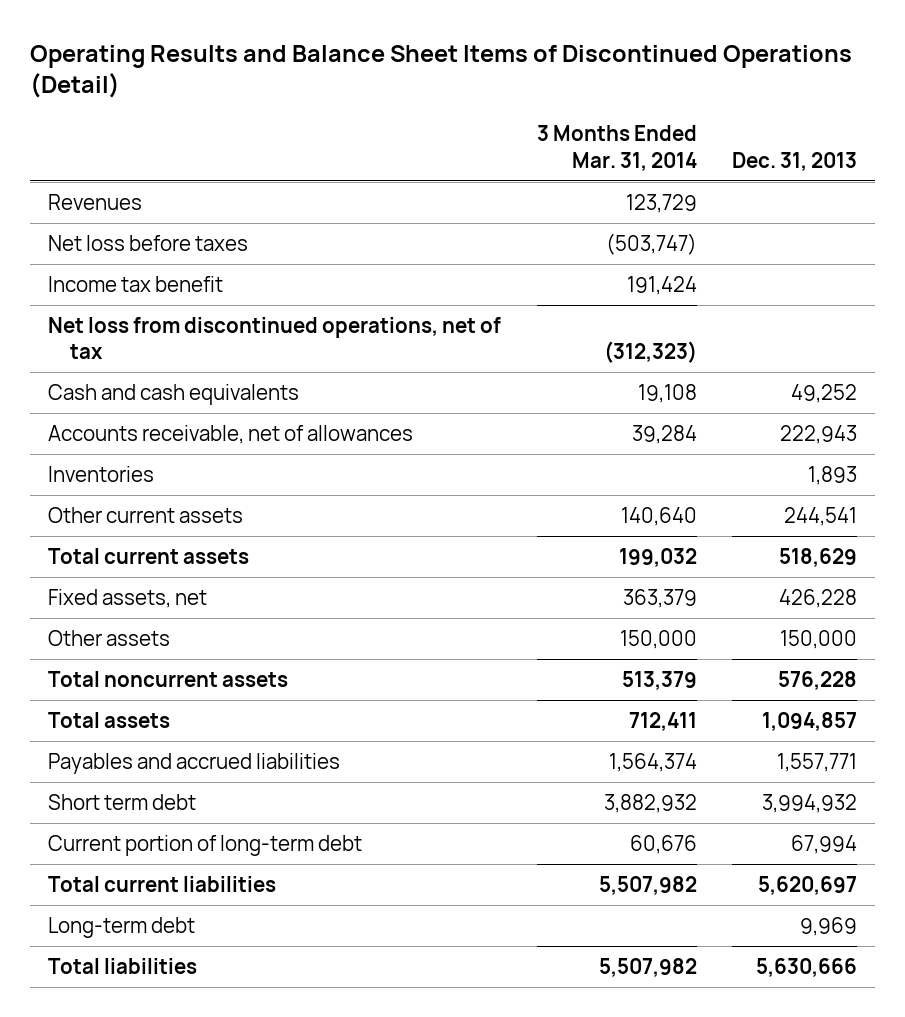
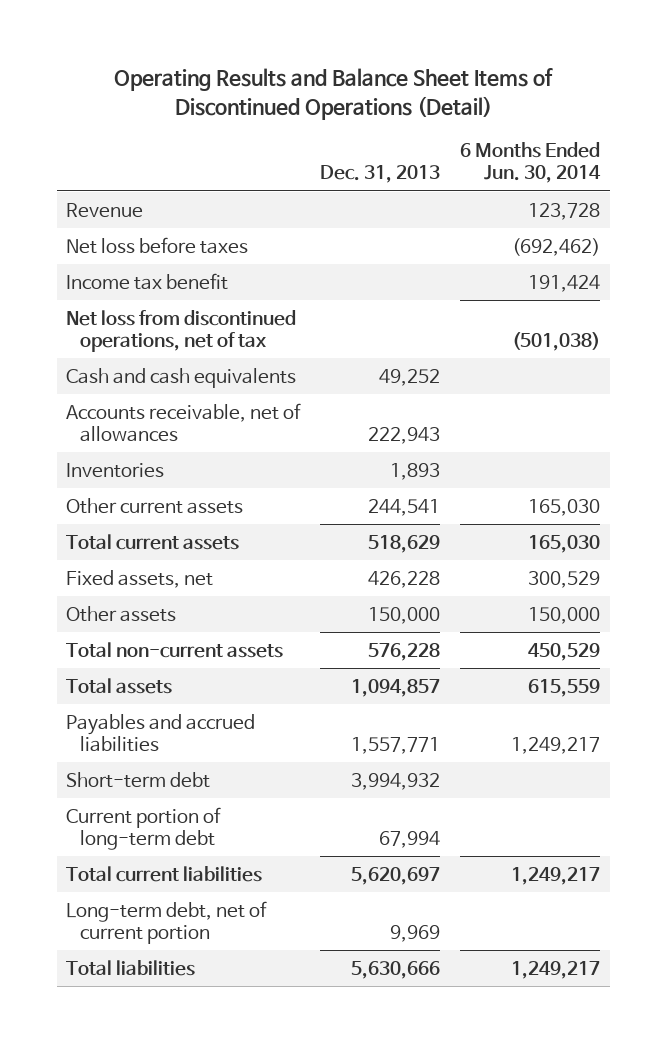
- | 3 Months Ended Mar. 31, 2014 | Dec. 31, 2013
+ | Dec. 31, 2013 | 6 Months Ended Jun. 30, 2014
- Revenues | 123,729 |
+ Revenue | | 123,728
- Total noncurrent assets | 513,379 | 576,228
+ Total non-current assets | 576,228 | 450,529
- Short term debt | 3,882,932 | 3,994,932
+ Short-term debt | 3,994,932 |
- Long-term debt | | 9,969
+ Long-term debt, net of current portion | 9,969 |

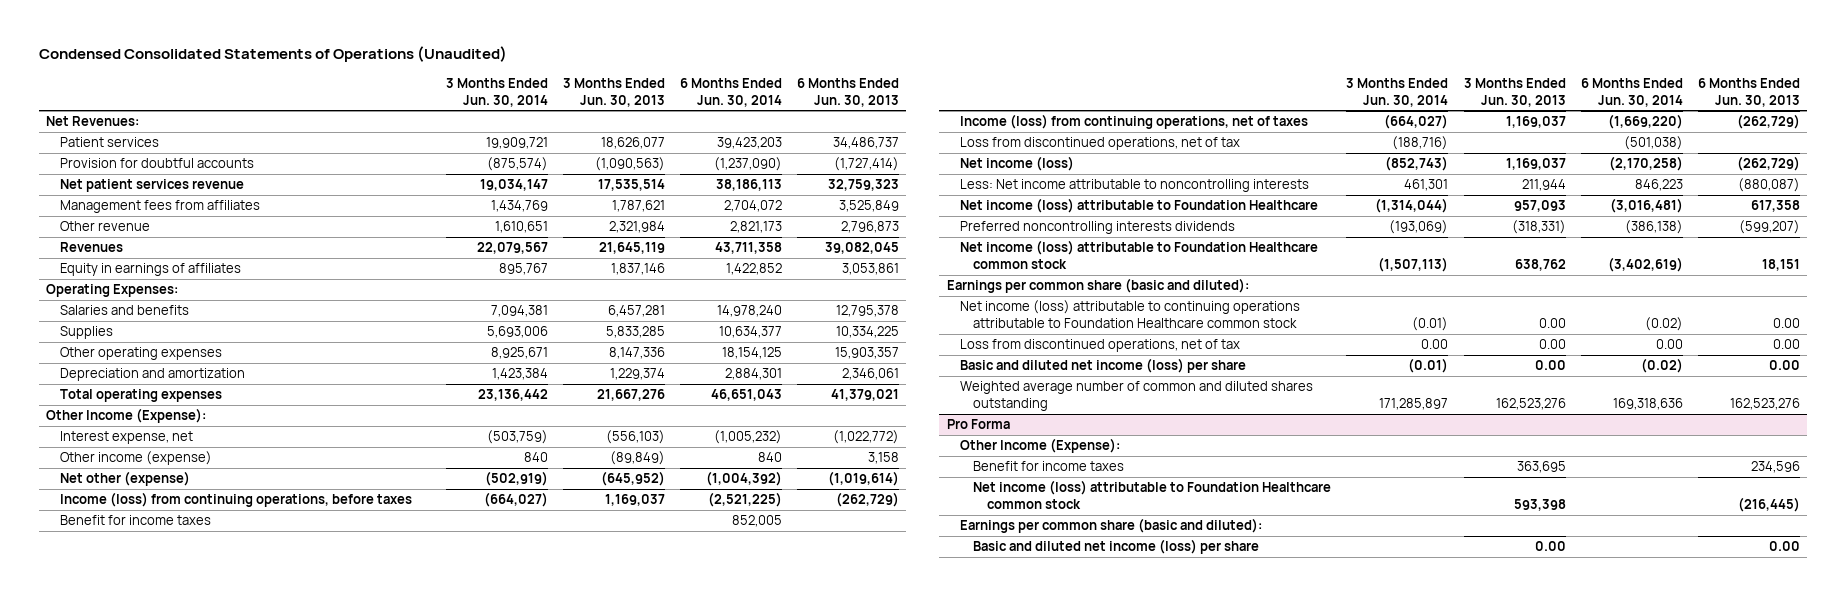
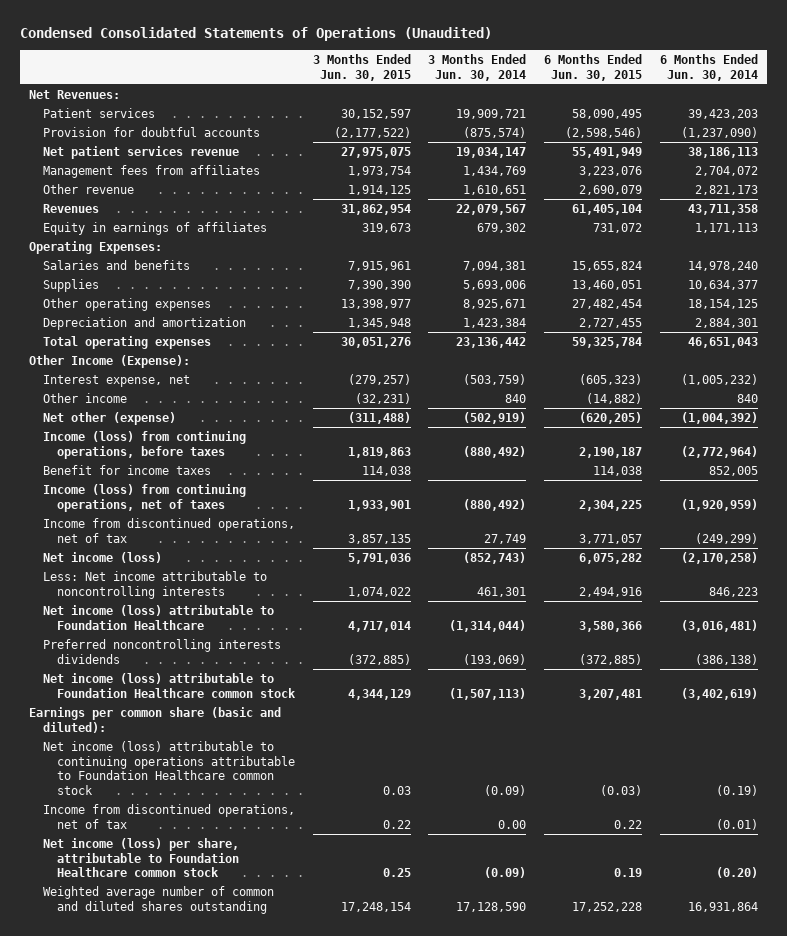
- | 3 Months Ended Jun. 30, 2014 | 3 Months Ended Jun. 30, 2013 | 6 Months Ended Jun. 30, 2014 | 6 Months Ended Jun. 30, 2013
+ | 3 Months Ended Jun. 30, 2015 | 3 Months Ended Jun. 30, 2014 | 6 Months Ended Jun. 30, 2015 | 6 Months Ended Jun. 30, 2014
- Equity in earnings of affiliates | 895,767 | 1,837,146 | 1,422,852 | 3,053,861
+ Equity in earnings of affiliates | 319,673 | 679,302 | 731,072 | 1,171,113
- Other income (expense) | 840 | (89,849) | 840 | 3,158
+ Other income | (32,231) | 840 | (14,882) | 840
- Income (loss) from continuing operations, before taxes | (664,027) | 1,169,037 | (2,521,225) | (262,729)
+ Income (loss) from continuing operations, before taxes | 1,819,863 | (880,492) | 2,190,187 | (2,772,964)
- Income (loss) from continuing operations, net of taxes | (664,027) | 1,169,037 | (1,669,220) | (262,729)
- Loss from discontinued operations, net of tax | (188,716) | | (501,038) |
+ Income (loss) from continuing operations, net of taxes | 1,933,901 | (880,492) | 2,304,225 | (1,920,959)
+ Income from discontinued operations, net of tax | 3,857,135 | 27,749 | 3,771,057 | (249,299)
- Net income (loss) attributable to continuing operations attributable to Foundation Healthcare common stock | (0.01) | 0.00 | (0.02) | 0.00
- Loss from discontinued operations, net of tax | 0.00 | 0.00 | 0.00 | 0.00
- Basic and diluted net income (loss) per share | (0.01) | 0.00 | (0.02) | 0.00
- Weighted average number of common and diluted shares outstanding | 171,285,897 | 162,523,276 | 169,318,636 | 162,523,276
- Pro Forma
- Other Income (Expense):
- Benefit for income taxes | | 363,695 | | 234,596
- Net income (loss) attributable to Foundation Healthcare common stock | | 593,398 | | (216,445)
- Earnings per common share (basic and diluted):
- Basic and diluted net income (loss) per share | | 0.00 | | 0.00
+ Net income (loss) attributable to continuing operations attributable to Foundation Healthcare common stock | 0.03 | (0.09) | (0.03) | (0.19)
+ Income from discontinued operations, net of tax | 0.22 | 0.00 | 0.22 | (0.01)
+ Net income (loss) per share, attributable to Foundation Healthcare common stock | 0.25 | (0.09) | 0.19 | (0.20)
+ Weighted average number of common and diluted shares outstanding | 17,248,154 | 17,128,590 | 17,252,228 | 16,931,864

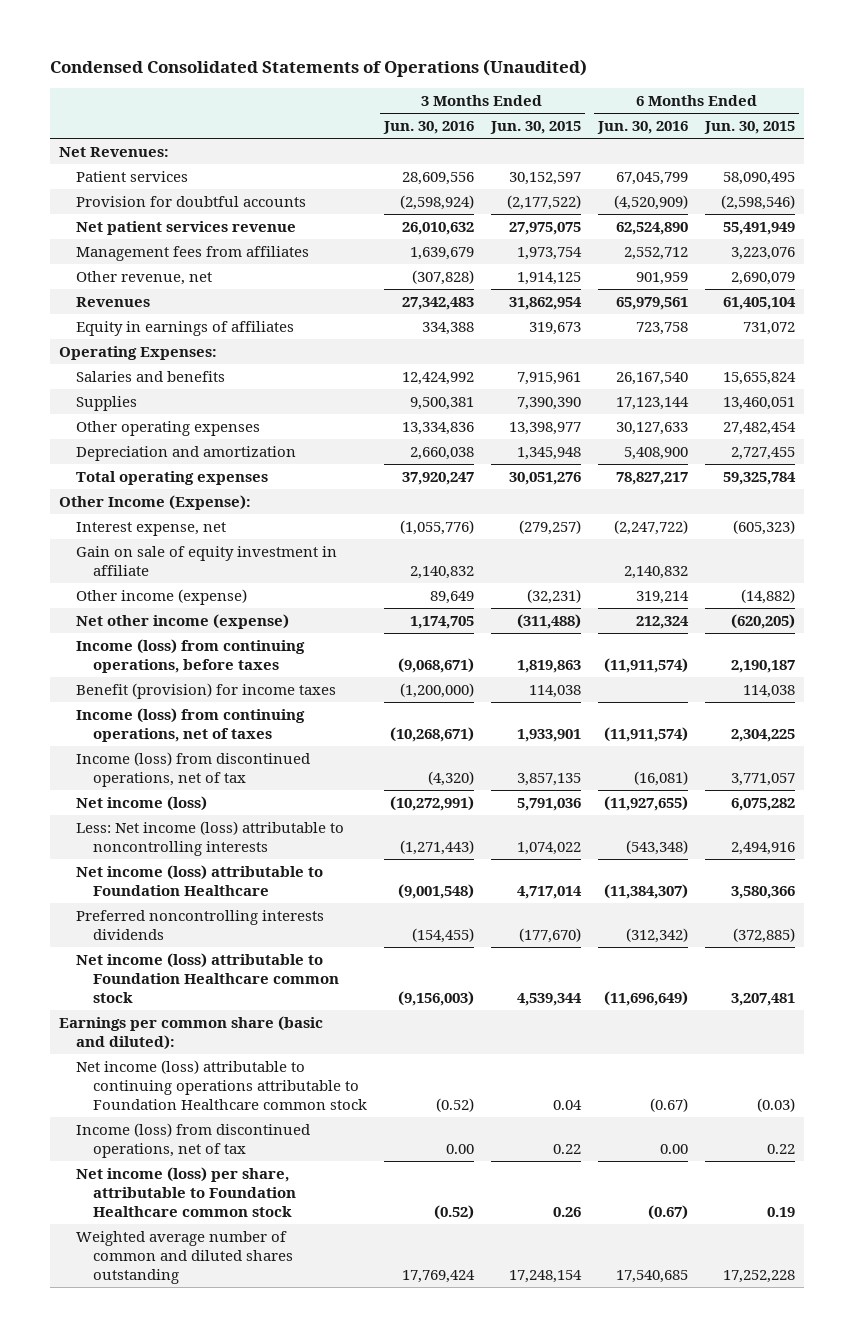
- | 3 Months Ended Jun. 30, 2015 | 3 Months Ended Jun. 30, 2014 | 6 Months Ended Jun. 30, 2015 | 6 Months Ended Jun. 30, 2014
+ | 3 Months Ended Jun. 30, 2016 | 3 Months Ended Jun. 30, 2015 | 6 Months Ended Jun. 30, 2016 | 6 Months Ended Jun. 30, 2015
- Other revenue | 1,914,125 | 1,610,651 | 2,690,079 | 2,821,173
+ Other revenue, net | (307,828) | 1,914,125 | 901,959 | 2,690,079
- Other income | (32,231) | 840 | (14,882) | 840
- Net other (expense) | (311,488) | (502,919) | (620,205) | (1,004,392)
+ Gain on sale of equity investment in affiliate | 2,140,832 | | 2,140,832 |
+ Other income (expense) | 89,649 | (32,231) | 319,214 | (14,882)
+ Net other income (expense) | 1,174,705 | (311,488) | 212,324 | (620,205)
- Benefit for income taxes | 114,038 | | 114,038 | 852,005
+ Benefit (provision) for income taxes | (1,200,000) | 114,038 | | 114,038
- Income from discontinued operations, net of tax | 3,857,135 | 27,749 | 3,771,057 | (249,299)
+ Income (loss) from discontinued operations, net of tax | (4,320) | 3,857,135 | (16,081) | 3,771,057
- Less: Net income attributable to noncontrolling interests | 1,074,022 | 461,301 | 2,494,916 | 846,223
+ Less: Net income (loss) attributable to noncontrolling interests | (1,271,443) | 1,074,022 | (543,348) | 2,494,916
- Preferred noncontrolling interests dividends | (372,885) | (193,069) | (372,885) | (386,138)
- Net income (loss) attributable to Foundation Healthcare common stock | 4,344,129 | (1,507,113) | 3,207,481 | (3,402,619)
+ Preferred noncontrolling interests dividends | (154,455) | (177,670) | (312,342) | (372,885)
+ Net income (loss) attributable to Foundation Healthcare common stock | (9,156,003) | 4,539,344 | (11,696,649) | 3,207,481
- Net income (loss) attributable to continuing operations attributable to Foundation Healthcare common stock | 0.03 | (0.09) | (0.03) | (0.19)
- Income from discontinued operations, net of tax | 0.22 | 0.00 | 0.22 | (0.01)
- Net income (loss) per share, attributable to Foundation Healthcare common stock | 0.25 | (0.09) | 0.19 | (0.20)
+ Net income (loss) attributable to continuing operations attributable to Foundation Healthcare common stock | (0.52) | 0.04 | (0.67) | (0.03)
+ Income (loss) from discontinued operations, net of tax | 0.00 | 0.22 | 0.00 | 0.22
+ Net income (loss) per share, attributable to Foundation Healthcare common stock | (0.52) | 0.26 | (0.67) | 0.19

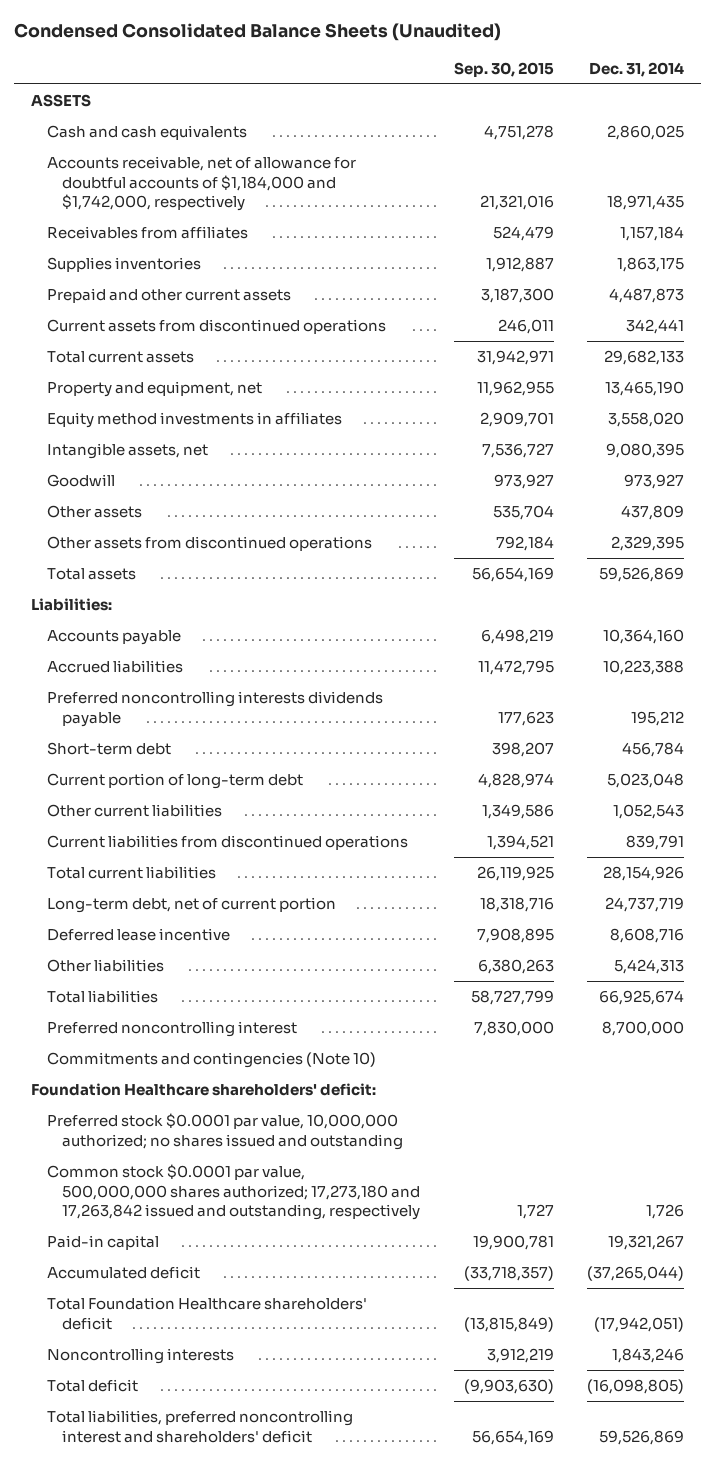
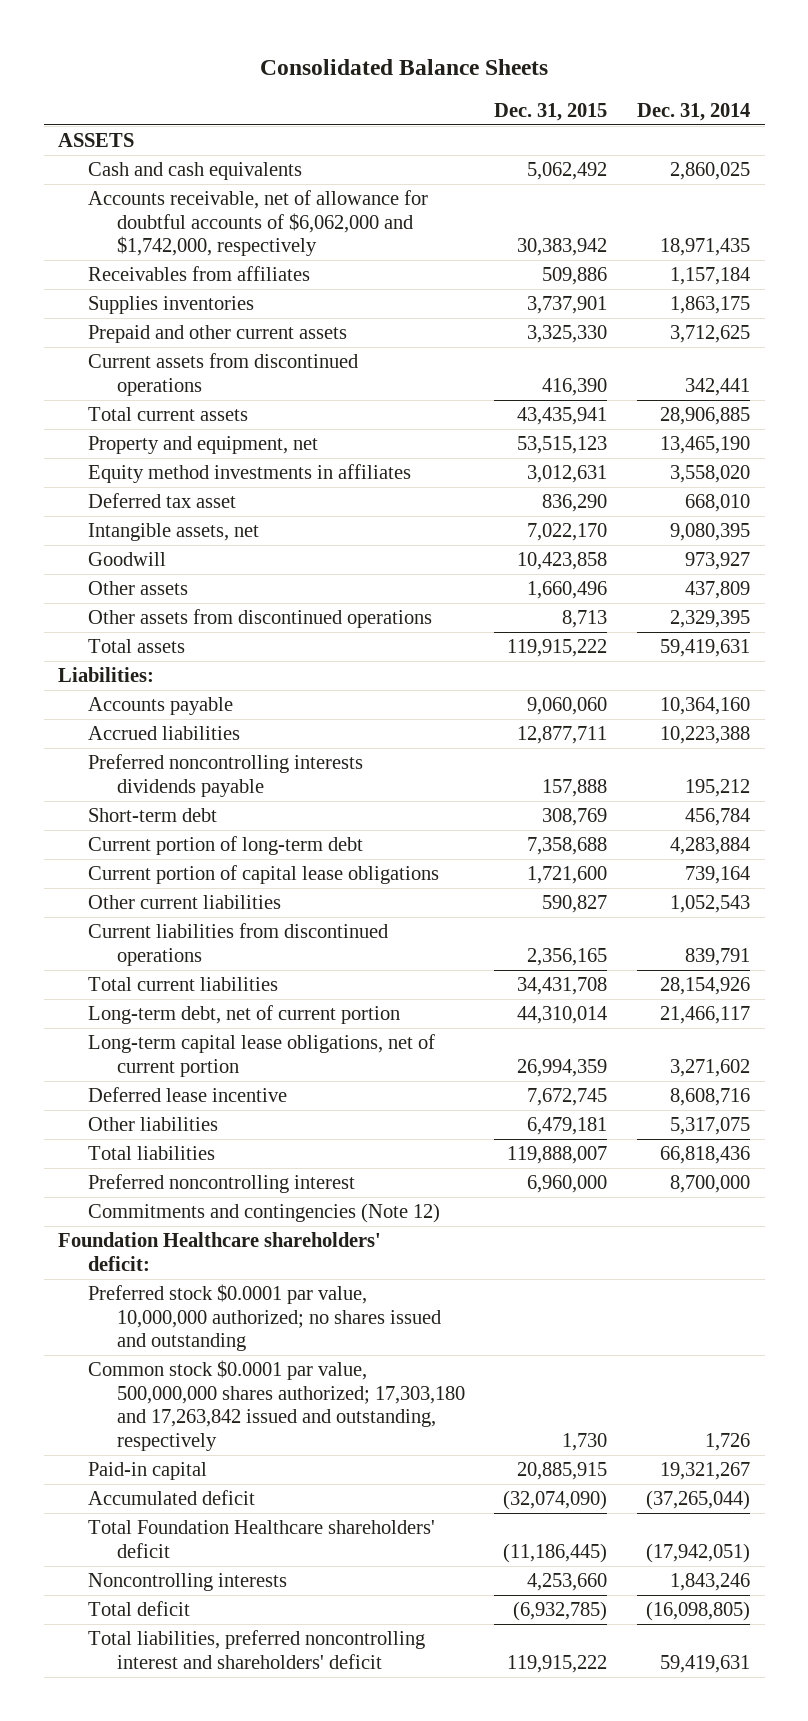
- Condensed Consolidated Balance Sheets (Unaudited)
+ Consolidated Balance Sheets
- | Sep. 30, 2015 | Dec. 31, 2014
+ | Dec. 31, 2015 | Dec. 31, 2014
- Accounts receivable, net of allowance for doubtful accounts of $1,184,000 and $1,742,000, respectively | 21,321,016 | 18,971,435
+ Accounts receivable, net of allowance for doubtful accounts of $6,062,000 and $1,742,000, respectively | 30,383,942 | 18,971,435
- Prepaid and other current assets | 3,187,300 | 4,487,873
+ Prepaid and other current assets | 3,325,330 | 3,712,625
- Total current assets | 31,942,971 | 29,682,133
+ Total current assets | 43,435,941 | 28,906,885
+ Deferred tax asset | 836,290 | 668,010
- Total assets | 56,654,169 | 59,526,869
+ Total assets | 119,915,222 | 59,419,631
- Current portion of long-term debt | 4,828,974 | 5,023,048
+ Current portion of long-term debt | 7,358,688 | 4,283,884
+ Current portion of capital lease obligations | 1,721,600 | 739,164
- Long-term debt, net of current portion | 18,318,716 | 24,737,719
+ Long-term debt, net of current portion | 44,310,014 | 21,466,117
+ Long-term capital lease obligations, net of current portion | 26,994,359 | 3,271,602
- Other liabilities | 6,380,263 | 5,424,313
- Total liabilities | 58,727,799 | 66,925,674
+ Other liabilities | 6,479,181 | 5,317,075
+ Total liabilities | 119,888,007 | 66,818,436
- Commitments and contingencies (Note 10)
+ Commitments and contingencies (Note 12)
- Common stock $0.0001 par value, 500,000,000 shares authorized; 17,273,180 and 17,263,842 issued and outstanding, respectively | 1,727 | 1,726
+ Common stock $0.0001 par value, 500,000,000 shares authorized; 17,303,180 and 17,263,842 issued and outstanding, respectively | 1,730 | 1,726
- Total liabilities, preferred noncontrolling interest and shareholders' deficit | 56,654,169 | 59,526,869
+ Total liabilities, preferred noncontrolling interest and shareholders' deficit | 119,915,222 | 59,419,631

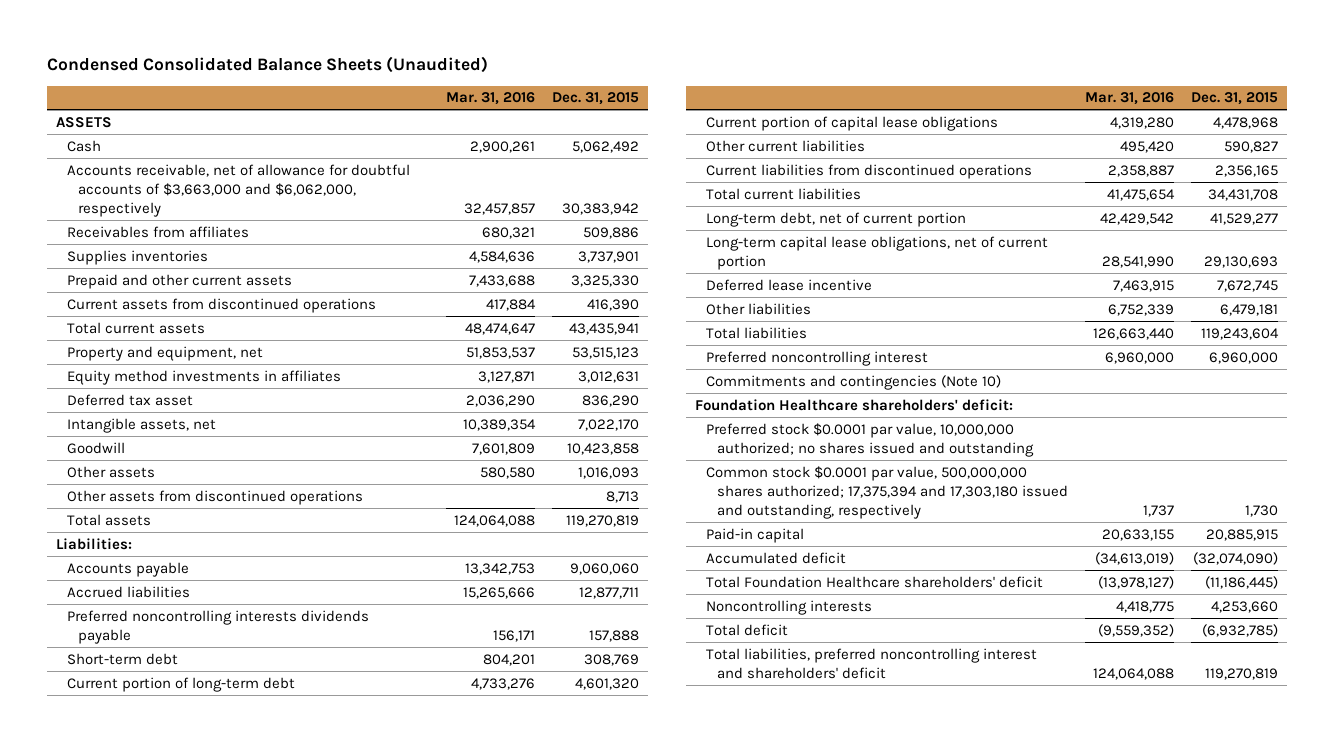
- Consolidated Balance Sheets
+ Condensed Consolidated Balance Sheets (Unaudited)
- | Dec. 31, 2015 | Dec. 31, 2014
+ | Mar. 31, 2016 | Dec. 31, 2015
- Cash and cash equivalents | 5,062,492 | 2,860,025
- Accounts receivable, net of allowance for doubtful accounts of $6,062,000 and $1,742,000, respectively | 30,383,942 | 18,971,435
+ Cash | 2,900,261 | 5,062,492
+ Accounts receivable, net of allowance for doubtful accounts of $3,663,000 and $6,062,000, respectively | 32,457,857 | 30,383,942
- Other assets | 1,660,496 | 437,809
+ Other assets | 580,580 | 1,016,093
- Total assets | 119,915,222 | 59,419,631
+ Total assets | 124,064,088 | 119,270,819
- Current portion of long-term debt | 7,358,688 | 4,283,884
- Current portion of capital lease obligations | 1,721,600 | 739,164
+ Current portion of long-term debt | 4,733,276 | 4,601,320
+ Current portion of capital lease obligations | 4,319,280 | 4,478,968
- Long-term debt, net of current portion | 44,310,014 | 21,466,117
- Long-term capital lease obligations, net of current portion | 26,994,359 | 3,271,602
+ Long-term debt, net of current portion | 42,429,542 | 41,529,277
+ Long-term capital lease obligations, net of current portion | 28,541,990 | 29,130,693
- Total liabilities | 119,888,007 | 66,818,436
+ Total liabilities | 126,663,440 | 119,243,604
- Commitments and contingencies (Note 12)
+ Commitments and contingencies (Note 10)
- Common stock $0.0001 par value, 500,000,000 shares authorized; 17,303,180 and 17,263,842 issued and outstanding, respectively | 1,730 | 1,726
+ Common stock $0.0001 par value, 500,000,000 shares authorized; 17,375,394 and 17,303,180 issued and outstanding, respectively | 1,737 | 1,730
- Total liabilities, preferred noncontrolling interest and shareholders' deficit | 119,915,222 | 59,419,631
+ Total liabilities, preferred noncontrolling interest and shareholders' deficit | 124,064,088 | 119,270,819

